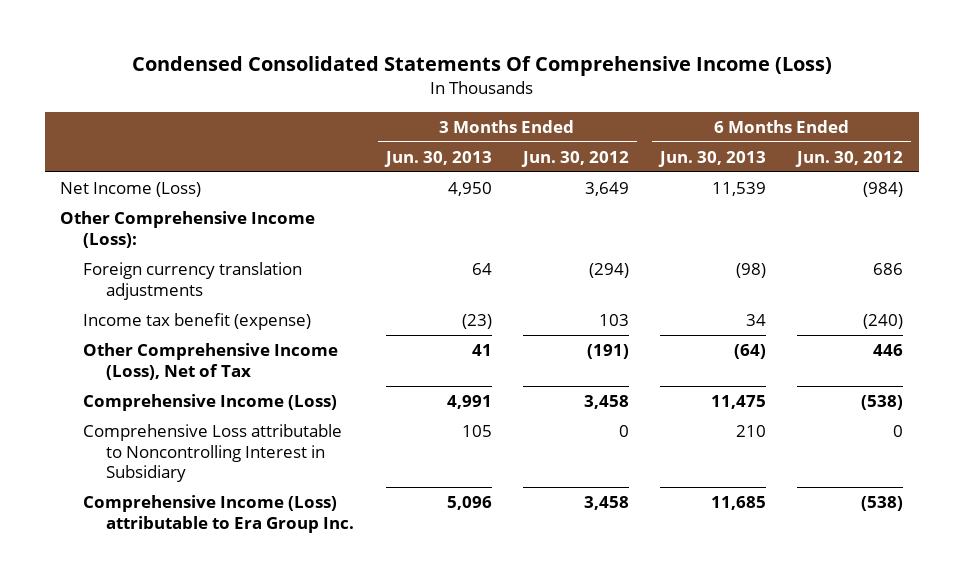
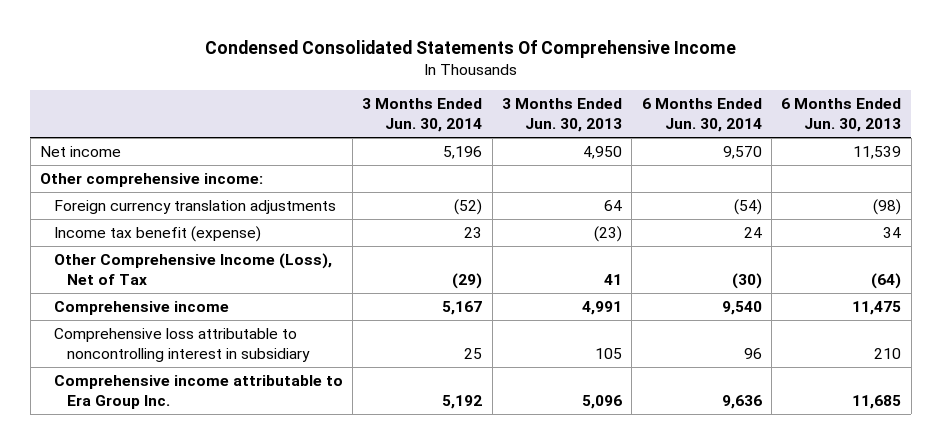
- Condensed Consolidated Statements Of Comprehensive Income (Loss)
+ Condensed Consolidated Statements Of Comprehensive Income
- | 3 Months Ended Jun. 30, 2013 | 3 Months Ended Jun. 30, 2012 | 6 Months Ended Jun. 30, 2013 | 6 Months Ended Jun. 30, 2012
+ | 3 Months Ended Jun. 30, 2014 | 3 Months Ended Jun. 30, 2013 | 6 Months Ended Jun. 30, 2014 | 6 Months Ended Jun. 30, 2013
- Net Income (Loss) | 4,950 | 3,649 | 11,539 | (984)
- Other Comprehensive Income (Loss):
+ Net income | 5,196 | 4,950 | 9,570 | 11,539
+ Other comprehensive income:
- Comprehensive Income (Loss) | 4,991 | 3,458 | 11,475 | (538)
- Comprehensive Loss attributable to Noncontrolling Interest in Subsidiary | 105 | 0 | 210 | 0
- Comprehensive Income (Loss) attributable to Era Group Inc. | 5,096 | 3,458 | 11,685 | (538)
+ Comprehensive income | 5,167 | 4,991 | 9,540 | 11,475
+ Comprehensive loss attributable to noncontrolling interest in subsidiary | 25 | 105 | 96 | 210
+ Comprehensive income attributable to Era Group Inc. | 5,192 | 5,096 | 9,636 | 11,685

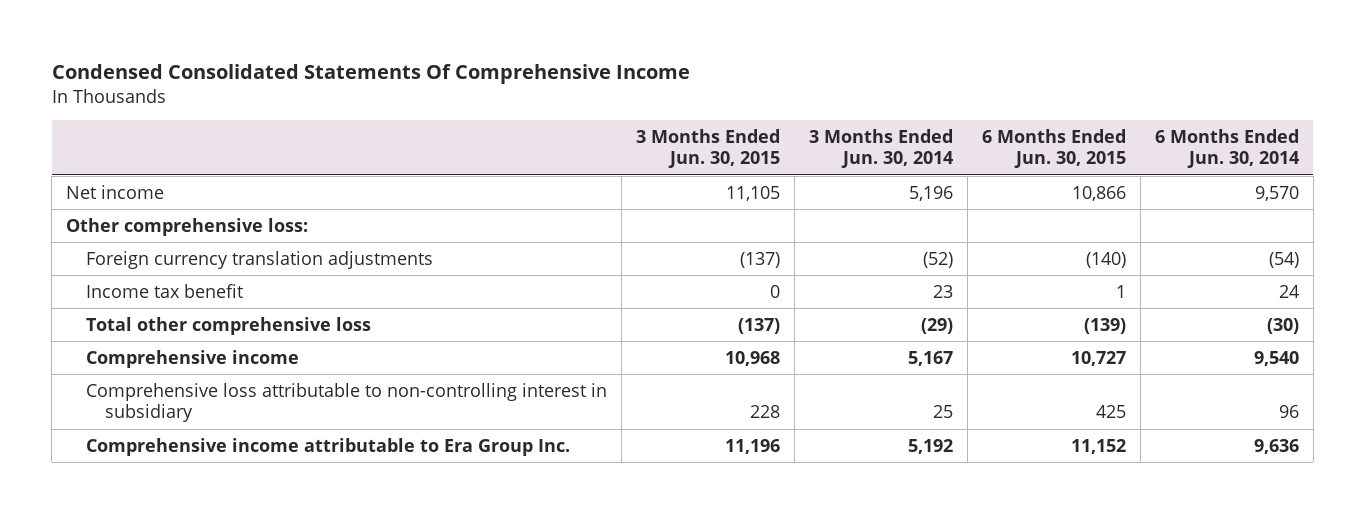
- | 3 Months Ended Jun. 30, 2014 | 3 Months Ended Jun. 30, 2013 | 6 Months Ended Jun. 30, 2014 | 6 Months Ended Jun. 30, 2013
+ | 3 Months Ended Jun. 30, 2015 | 3 Months Ended Jun. 30, 2014 | 6 Months Ended Jun. 30, 2015 | 6 Months Ended Jun. 30, 2014
- Other comprehensive income:
+ Other comprehensive loss:
- Income tax benefit (expense) | 23 | (23) | 24 | 34
- Other Comprehensive Income (Loss), Net of Tax | (29) | 41 | (30) | (64)
+ Income tax benefit | 0 | 23 | 1 | 24
+ Total other comprehensive loss | (137) | (29) | (139) | (30)
- Comprehensive loss attributable to noncontrolling interest in subsidiary | 25 | 105 | 96 | 210
+ Comprehensive loss attributable to non-controlling interest in subsidiary | 228 | 25 | 425 | 96

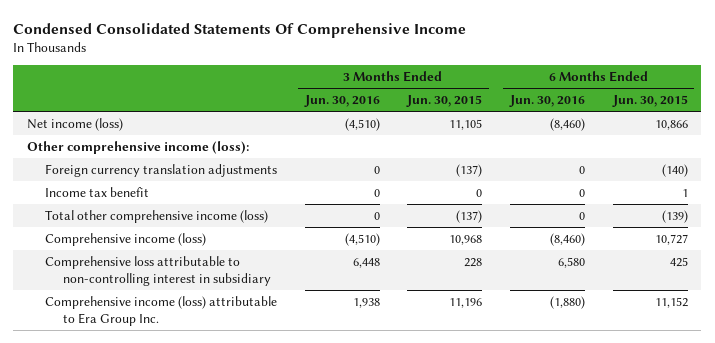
- | 3 Months Ended Jun. 30, 2015 | 3 Months Ended Jun. 30, 2014 | 6 Months Ended Jun. 30, 2015 | 6 Months Ended Jun. 30, 2014
+ | 3 Months Ended Jun. 30, 2016 | 3 Months Ended Jun. 30, 2015 | 6 Months Ended Jun. 30, 2016 | 6 Months Ended Jun. 30, 2015
- Net income | 11,105 | 5,196 | 10,866 | 9,570
- Other comprehensive loss:
+ Net income (loss) | (4,510) | 11,105 | (8,460) | 10,866
+ Other comprehensive income (loss):
- Total other comprehensive loss | (137) | (29) | (139) | (30)
- Comprehensive income | 10,968 | 5,167 | 10,727 | 9,540
+ Total other comprehensive income (loss) | 0 | (137) | 0 | (139)
+ Comprehensive income (loss) | (4,510) | 10,968 | (8,460) | 10,727
- Comprehensive income attributable to Era Group Inc. | 11,196 | 5,192 | 11,152 | 9,636
+ Comprehensive income (loss) attributable to Era Group Inc. | 1,938 | 11,196 | (1,880) | 11,152

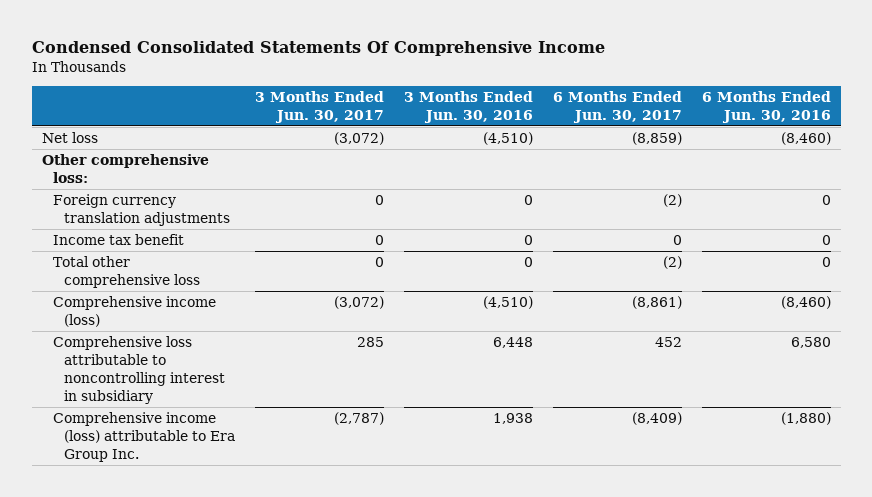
- | 3 Months Ended Jun. 30, 2016 | 3 Months Ended Jun. 30, 2015 | 6 Months Ended Jun. 30, 2016 | 6 Months Ended Jun. 30, 2015
+ | 3 Months Ended Jun. 30, 2017 | 3 Months Ended Jun. 30, 2016 | 6 Months Ended Jun. 30, 2017 | 6 Months Ended Jun. 30, 2016
- Net income (loss) | (4,510) | 11,105 | (8,460) | 10,866
- Other comprehensive income (loss):
+ Net loss | (3,072) | (4,510) | (8,859) | (8,460)
+ Other comprehensive loss:
- Total other comprehensive income (loss) | 0 | (137) | 0 | (139)
+ Total other comprehensive loss | 0 | 0 | (2) | 0
- Comprehensive loss attributable to non-controlling interest in subsidiary | 6,448 | 228 | 6,580 | 425
+ Comprehensive loss attributable to noncontrolling interest in subsidiary | 285 | 6,448 | 452 | 6,580

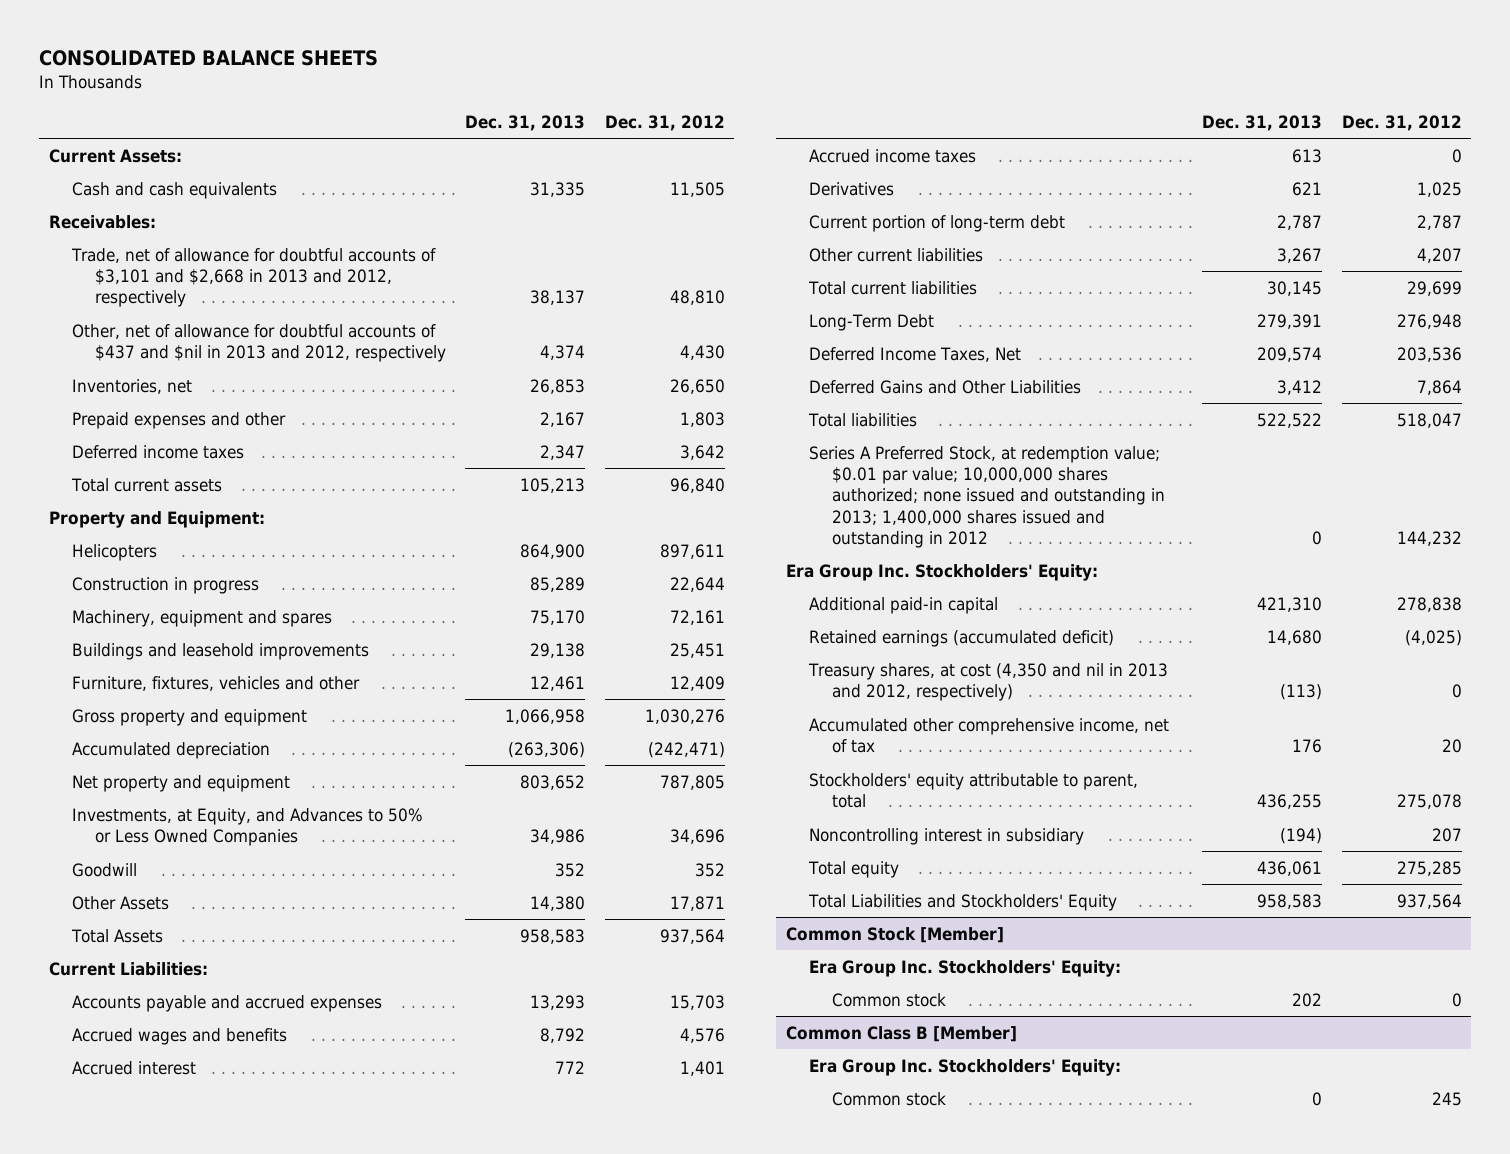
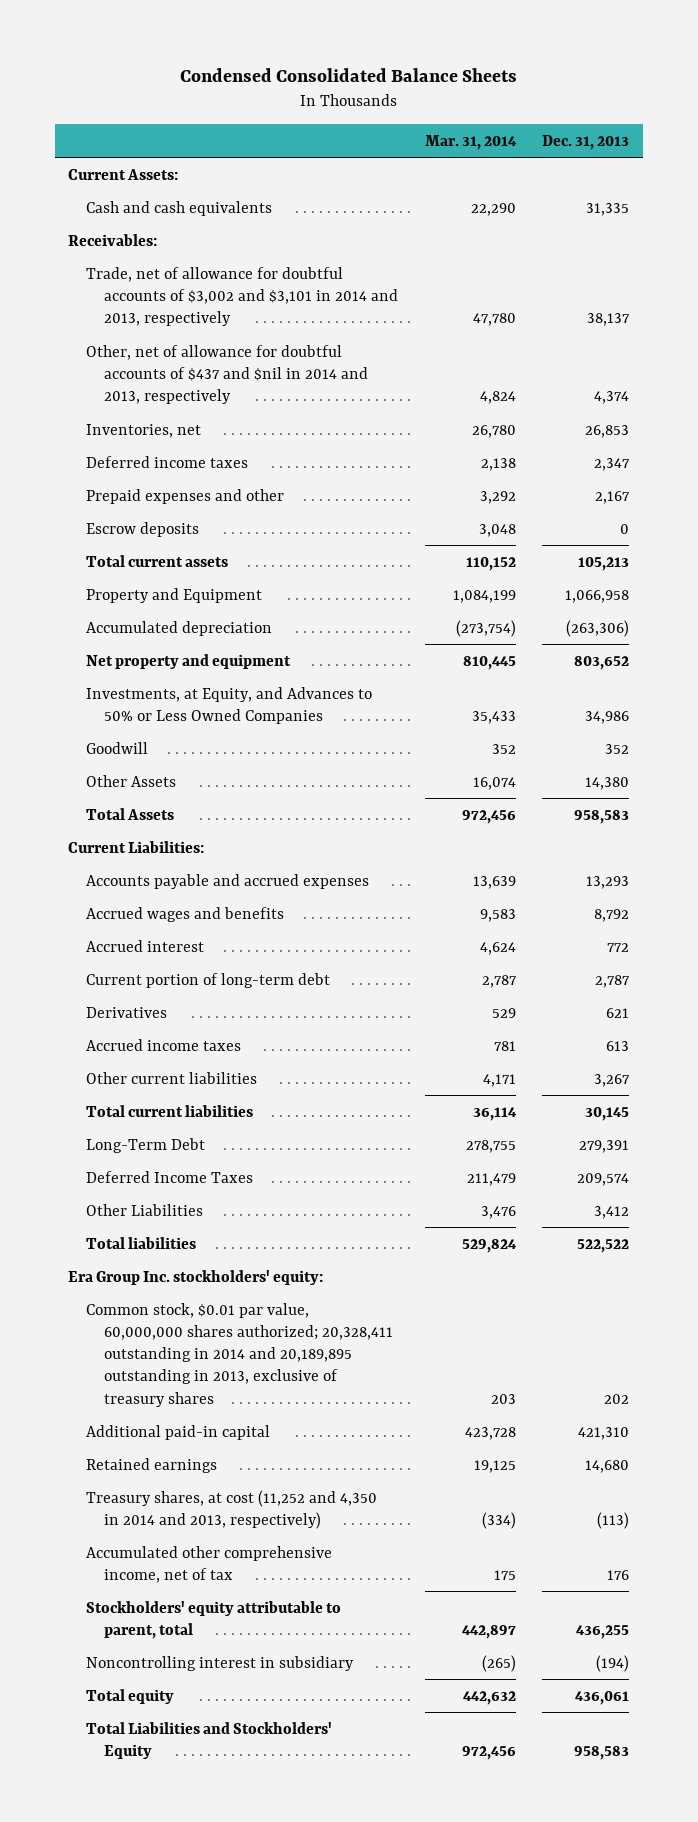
- CONSOLIDATED BALANCE SHEETS
+ Condensed Consolidated Balance Sheets
- | Dec. 31, 2013 | Dec. 31, 2012
+ | Mar. 31, 2014 | Dec. 31, 2013
- Trade, net of allowance for doubtful accounts of $3,101 and $2,668 in 2013 and 2012, respectively | 38,137 | 48,810
- Other, net of allowance for doubtful accounts of $437 and $nil in 2013 and 2012, respectively | 4,374 | 4,430
+ Trade, net of allowance for doubtful accounts of $3,002 and $3,101 in 2014 and 2013, respectively | 47,780 | 38,137
+ Other, net of allowance for doubtful accounts of $437 and $nil in 2014 and 2013, respectively | 4,824 | 4,374
moved down: Prepaid expenses and other | 3,292 | 2,167
+ Escrow deposits | 3,048 | 0
- Property and Equipment:
- Helicopters | 864,900 | 897,611
- Construction in progress | 85,289 | 22,644
- Machinery, equipment and spares | 75,170 | 72,161
- Buildings and leasehold improvements | 29,138 | 25,451
- Furniture, fixtures, vehicles and other | 12,461 | 12,409
- Gross property and equipment | 1,066,958 | 1,030,276
+ Property and Equipment | 1,084,199 | 1,066,958
moved down: Derivatives | 529 | 621
moved down: Accrued income taxes | 781 | 613
- Deferred Income Taxes, Net | 209,574 | 203,536
- Deferred Gains and Other Liabilities | 3,412 | 7,864
+ Deferred Income Taxes | 211,479 | 209,574
+ Other Liabilities | 3,476 | 3,412
- Series A Preferred Stock, at redemption value; $0.01 par value; 10,000,000 shares authorized; none issued and outstanding in 2013; 1,400,000 shares issued and outstanding in 2012 | 0 | 144,232
- Era Group Inc. Stockholders' Equity:
+ Era Group Inc. stockholders' equity:
+ Common stock, $0.01 par value, 60,000,000 shares authorized; 20,328,411 outstanding in 2014 and 20,189,895 outstanding in 2013, exclusive of treasury shares | 203 | 202
- Retained earnings (accumulated deficit) | 14,680 | (4,025)
- Treasury shares, at cost (4,350 and nil in 2013 and 2012, respectively) | (113) | 0
+ Retained earnings | 19,125 | 14,680
+ Treasury shares, at cost (11,252 and 4,350 in 2014 and 2013, respectively) | (334) | (113)
- Common Stock [Member]
- Era Group Inc. Stockholders' Equity:
- Common stock | 202 | 0
- Common Class B [Member]
- Era Group Inc. Stockholders' Equity:
- Common stock | 0 | 245

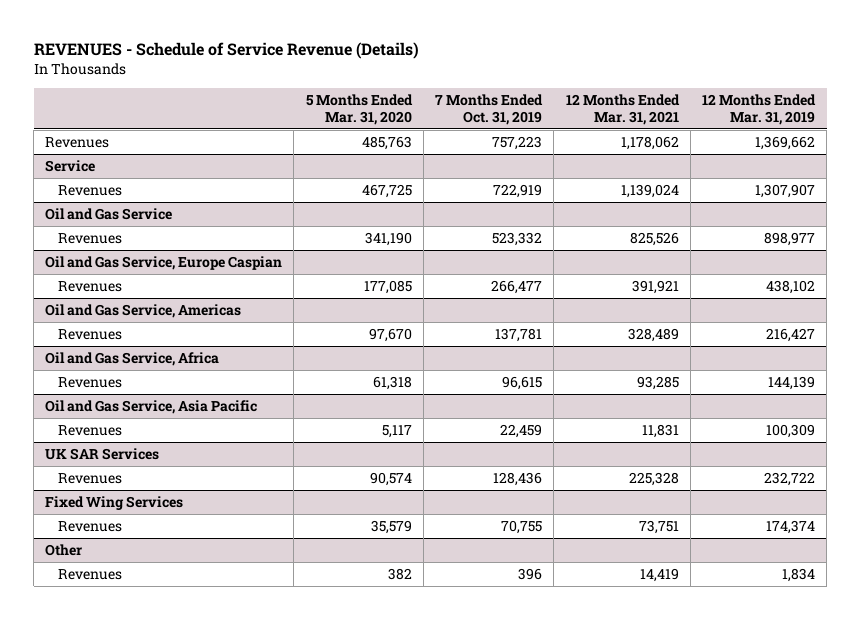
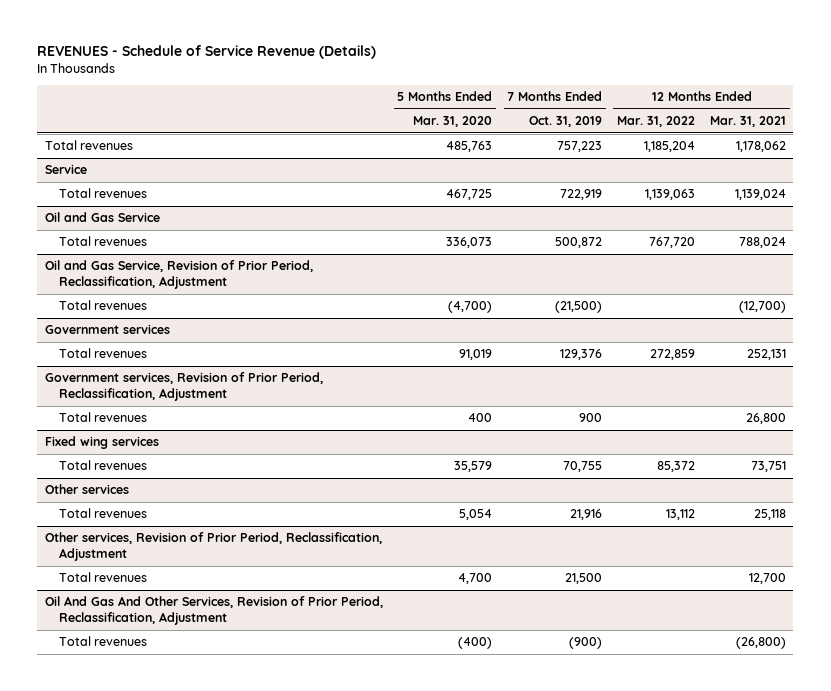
- | 5 Months Ended Mar. 31, 2020 | 7 Months Ended Oct. 31, 2019 | 12 Months Ended Mar. 31, 2021 | 12 Months Ended Mar. 31, 2019
+ | 5 Months Ended Mar. 31, 2020 | 7 Months Ended Oct. 31, 2019 | 12 Months Ended Mar. 31, 2022 | 12 Months Ended Mar. 31, 2021
- Revenues | 485,763 | 757,223 | 1,178,062 | 1,369,662
+ Total revenues | 485,763 | 757,223 | 1,185,204 | 1,178,062
@ Service
- Revenues | 467,725 | 722,919 | 1,139,024 | 1,307,907
+ Total revenues | 467,725 | 722,919 | 1,139,063 | 1,139,024
@ Oil and Gas Service
- Revenues | 341,190 | 523,332 | 825,526 | 898,977
- Oil and Gas Service, Europe Caspian
- Revenues | 177,085 | 266,477 | 391,921 | 438,102
- Oil and Gas Service, Americas
- Revenues | 97,670 | 137,781 | 328,489 | 216,427
- Oil and Gas Service, Africa
- Revenues | 61,318 | 96,615 | 93,285 | 144,139
- Oil and Gas Service, Asia Pacific
- Revenues | 5,117 | 22,459 | 11,831 | 100,309
- UK SAR Services
- Revenues | 90,574 | 128,436 | 225,328 | 232,722
- Fixed Wing Services
- Revenues | 35,579 | 70,755 | 73,751 | 174,374
- Other
- Revenues | 382 | 396 | 14,419 | 1,834
@ Oil and Gas Service
+ Total revenues | 336,073 | 500,872 | 767,720 | 788,024
+ Oil and Gas Service, Revision of Prior Period, Reclassification, Adjustment
+ Total revenues | (4,700) | (21,500) | | (12,700)
+ Government services
+ Total revenues | 91,019 | 129,376 | 272,859 | 252,131
+ Government services, Revision of Prior Period, Reclassification, Adjustment
+ Total revenues | 400 | 900 | | 26,800
+ Fixed wing services
+ Total revenues | 35,579 | 70,755 | 85,372 | 73,751
+ Other services
+ Total revenues | 5,054 | 21,916 | 13,112 | 25,118
+ Other services, Revision of Prior Period, Reclassification, Adjustment
+ Total revenues | 4,700 | 21,500 | | 12,700
+ Oil And Gas And Other Services, Revision of Prior Period, Reclassification, Adjustment
+ Total revenues | (400) | (900) | | (26,800)

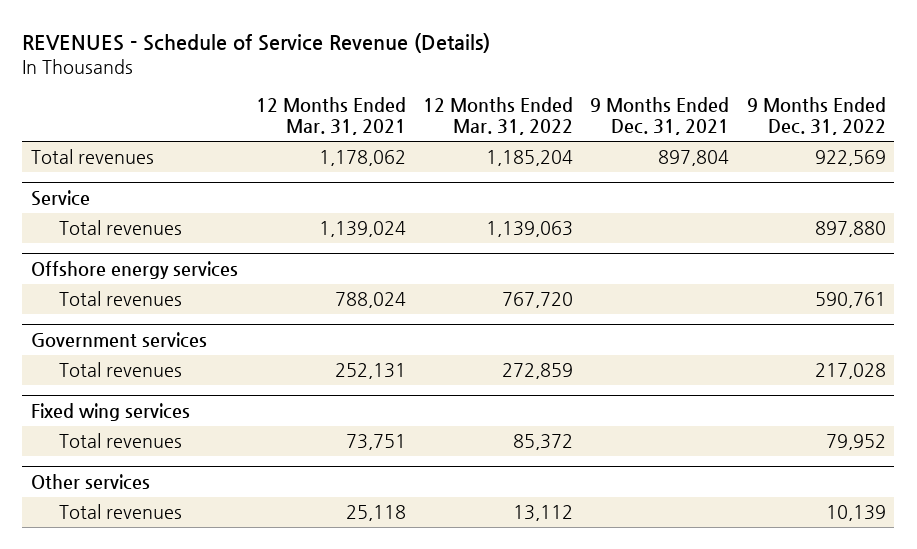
- | 5 Months Ended Mar. 31, 2020 | 7 Months Ended Oct. 31, 2019 | 12 Months Ended Mar. 31, 2022 | 12 Months Ended Mar. 31, 2021
+ | 12 Months Ended Mar. 31, 2021 | 12 Months Ended Mar. 31, 2022 | 9 Months Ended Dec. 31, 2021 | 9 Months Ended Dec. 31, 2022
- Oil and Gas Service
+ Offshore energy services
- Oil and Gas Service, Revision of Prior Period, Reclassification, Adjustment
- Total revenues | (4,700) | (21,500) | | (12,700)
- Government services, Revision of Prior Period, Reclassification, Adjustment
- Total revenues | 400 | 900 | | 26,800
- Other services, Revision of Prior Period, Reclassification, Adjustment
- Total revenues | 4,700 | 21,500 | | 12,700
- Oil And Gas And Other Services, Revision of Prior Period, Reclassification, Adjustment
- Total revenues | (400) | (900) | | (26,800)

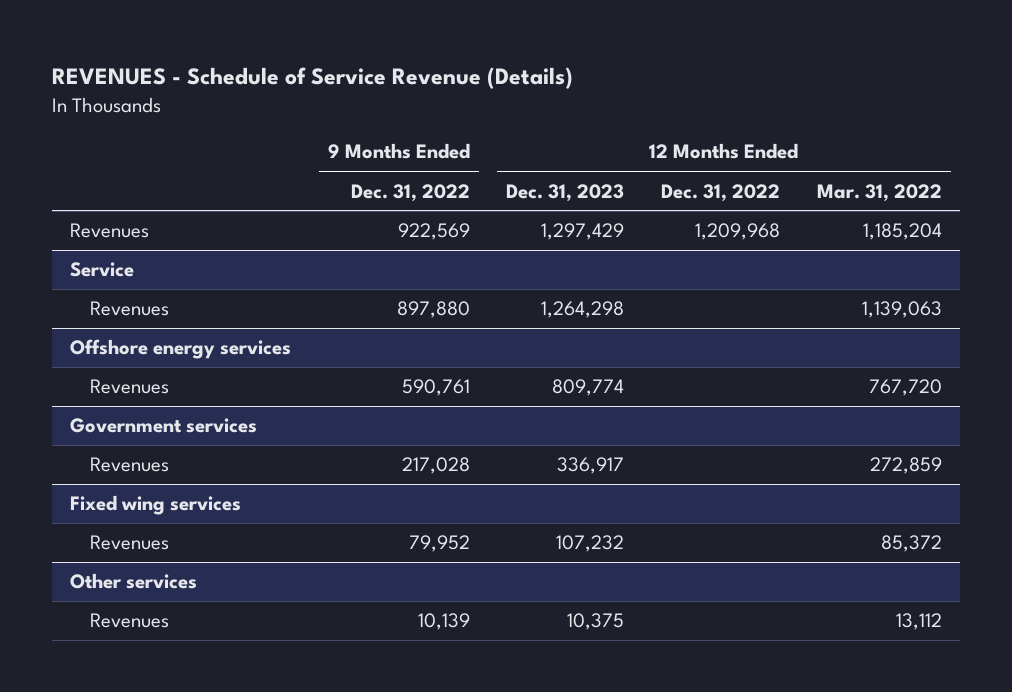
- | 12 Months Ended Mar. 31, 2021 | 12 Months Ended Mar. 31, 2022 | 9 Months Ended Dec. 31, 2021 | 9 Months Ended Dec. 31, 2022
+ | 9 Months Ended Dec. 31, 2022 | 12 Months Ended Dec. 31, 2023 | 12 Months Ended Dec. 31, 2022 | 12 Months Ended Mar. 31, 2022
- Total revenues | 1,178,062 | 1,185,204 | 897,804 | 922,569
+ Revenues | 922,569 | 1,297,429 | 1,209,968 | 1,185,204
@ Service
- Total revenues | 1,139,024 | 1,139,063 | | 897,880
+ Revenues | 897,880 | 1,264,298 | | 1,139,063
@ Offshore energy services
- Total revenues | 788,024 | 767,720 | | 590,761
+ Revenues | 590,761 | 809,774 | | 767,720
@ Government services
- Total revenues | 252,131 | 272,859 | | 217,028
+ Revenues | 217,028 | 336,917 | | 272,859
@ Fixed wing services
- Total revenues | 73,751 | 85,372 | | 79,952
+ Revenues | 79,952 | 107,232 | | 85,372
@ Other services
- Total revenues | 25,118 | 13,112 | | 10,139
+ Revenues | 10,139 | 10,375 | | 13,112

